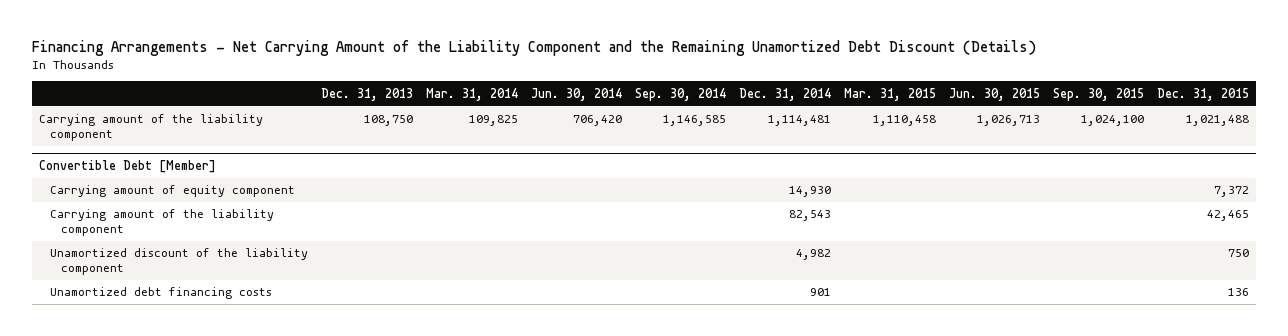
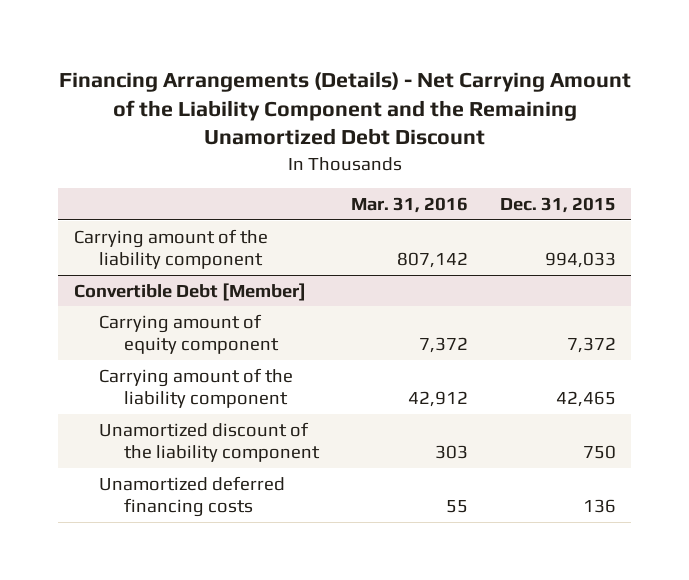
- Financing Arrangements - Net Carrying Amount of the Liability Component and the Remaining Unamortized Debt Discount (Details)
+ Financing Arrangements (Details) - Net Carrying Amount of the Liability Component and the Remaining Unamortized Debt Discount
- | Dec. 31, 2013 | Mar. 31, 2014 | Jun. 30, 2014 | Sep. 30, 2014 | Dec. 31, 2014 | Mar. 31, 2015 | Jun. 30, 2015 | Sep. 30, 2015 | Dec. 31, 2015
+ | Mar. 31, 2016 | Dec. 31, 2015
- Carrying amount of the liability component | 108,750 | 109,825 | 706,420 | 1,146,585 | 1,114,481 | 1,110,458 | 1,026,713 | 1,024,100 | 1,021,488
+ Carrying amount of the liability component | 807,142 | 994,033
@ Convertible Debt [Member]
- Unamortized debt financing costs | | | | | 901 | | | | 136
+ Unamortized deferred financing costs | 55 | 136

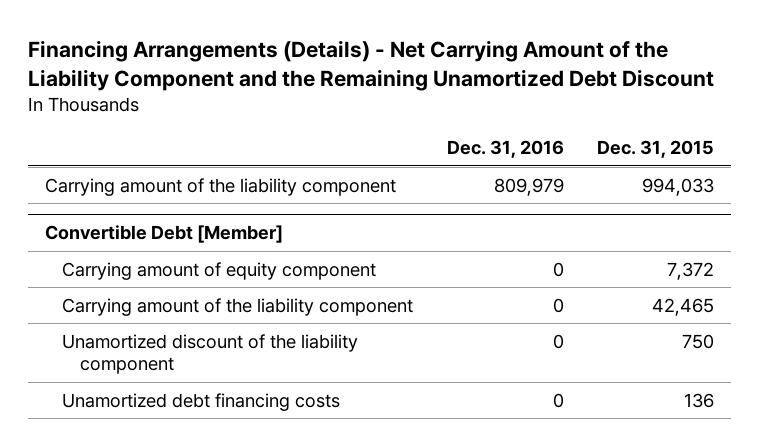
- | Mar. 31, 2016 | Dec. 31, 2015
+ | Dec. 31, 2016 | Dec. 31, 2015
@ Convertible Debt [Member]
- Unamortized deferred financing costs | 55 | 136
+ Unamortized debt financing costs | 0 | 136

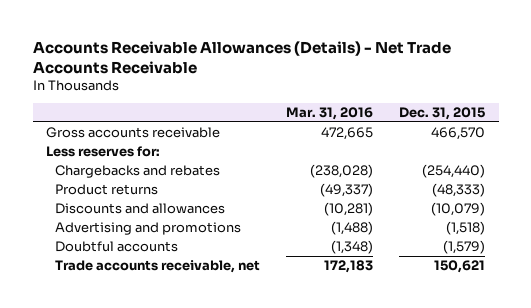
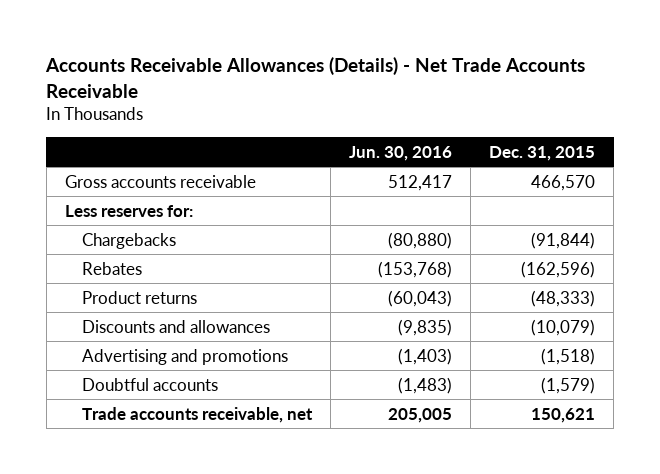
- | Mar. 31, 2016 | Dec. 31, 2015
+ | Jun. 30, 2016 | Dec. 31, 2015
- Chargebacks and rebates | (238,028) | (254,440)
+ Chargebacks | (80,880) | (91,844)
+ Rebates | (153,768) | (162,596)

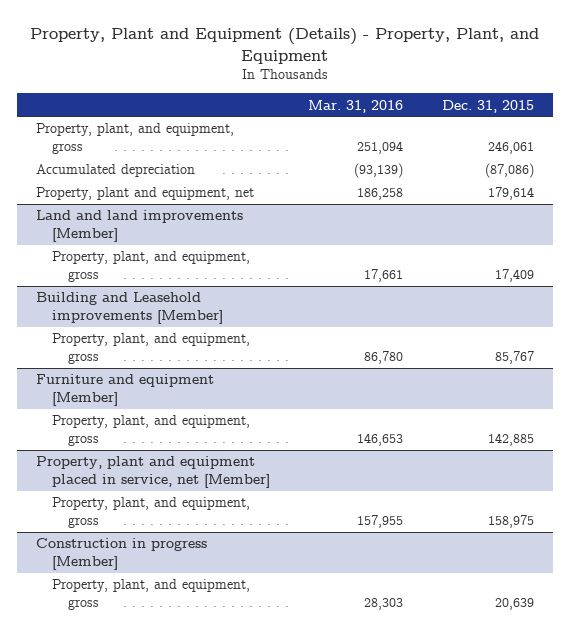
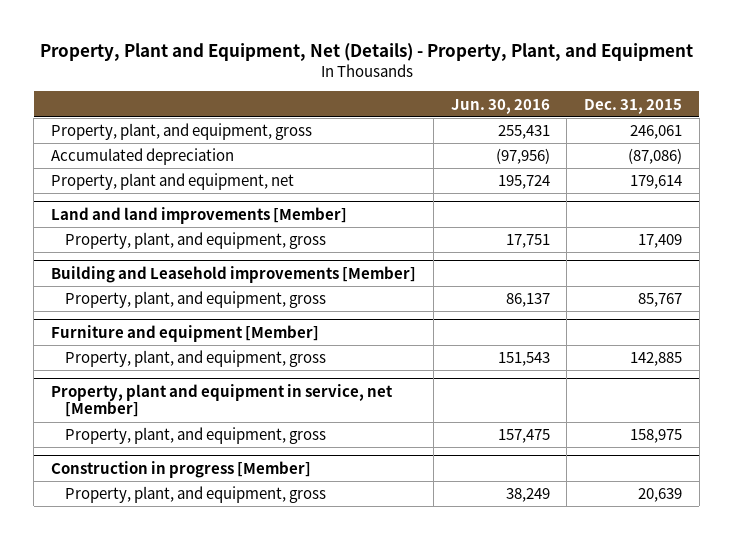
- Property, Plant and Equipment (Details) - Property, Plant, and Equipment
+ Property, Plant and Equipment, Net (Details) - Property, Plant, and Equipment
- | Mar. 31, 2016 | Dec. 31, 2015
+ | Jun. 30, 2016 | Dec. 31, 2015
- Property, plant and equipment placed in service, net [Member]
+ Property, plant and equipment in service, net [Member]

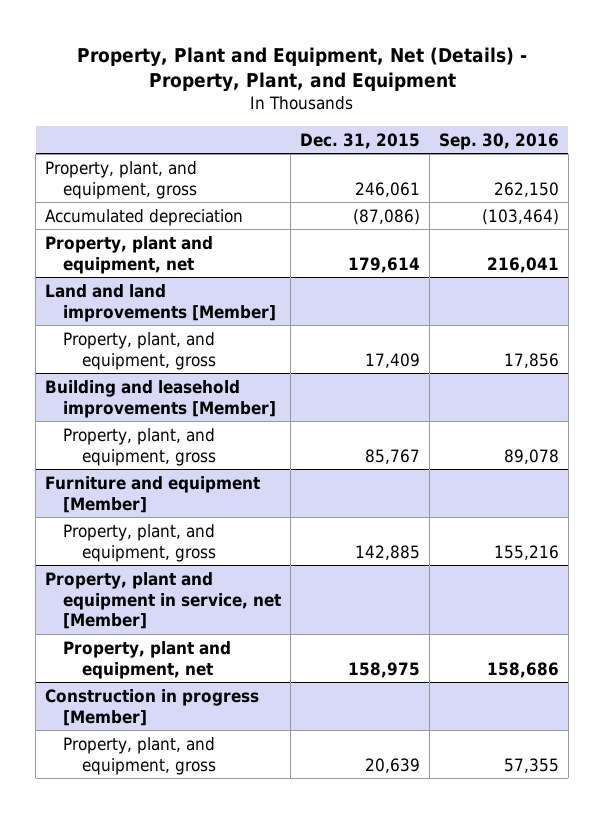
- | Jun. 30, 2016 | Dec. 31, 2015
+ | Dec. 31, 2015 | Sep. 30, 2016
- Building and Leasehold improvements [Member]
+ Building and leasehold improvements [Member]
@ Property, plant and equipment in service, net [Member]
- Property, plant, and equipment, gross | 157,475 | 158,975
+ Property, plant and equipment, net | 158,975 | 158,686

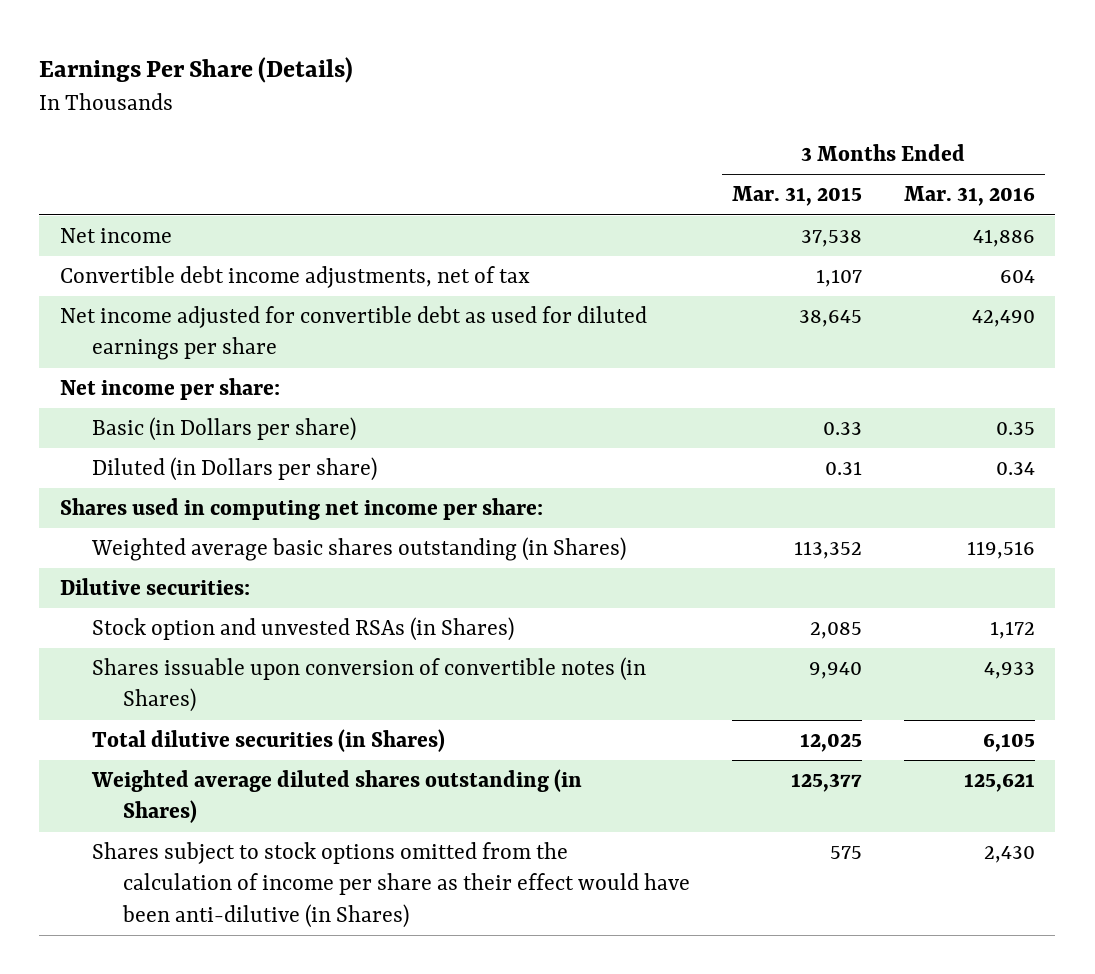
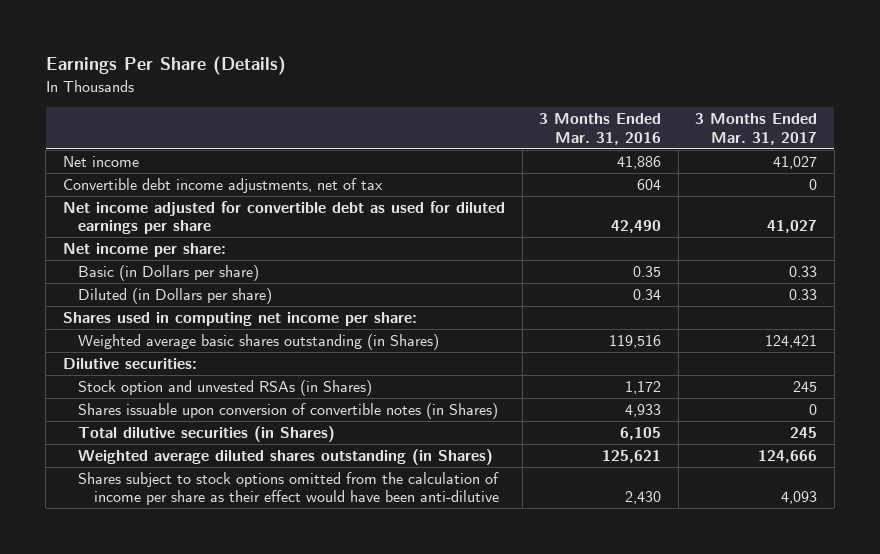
- | 3 Months Ended Mar. 31, 2015 | 3 Months Ended Mar. 31, 2016
+ | 3 Months Ended Mar. 31, 2016 | 3 Months Ended Mar. 31, 2017
- Shares subject to stock options omitted from the calculation of income per share as their effect would have been anti-dilutive (in Shares) | 575 | 2,430
+ Shares subject to stock options omitted from the calculation of income per share as their effect would have been anti-dilutive | 2,430 | 4,093

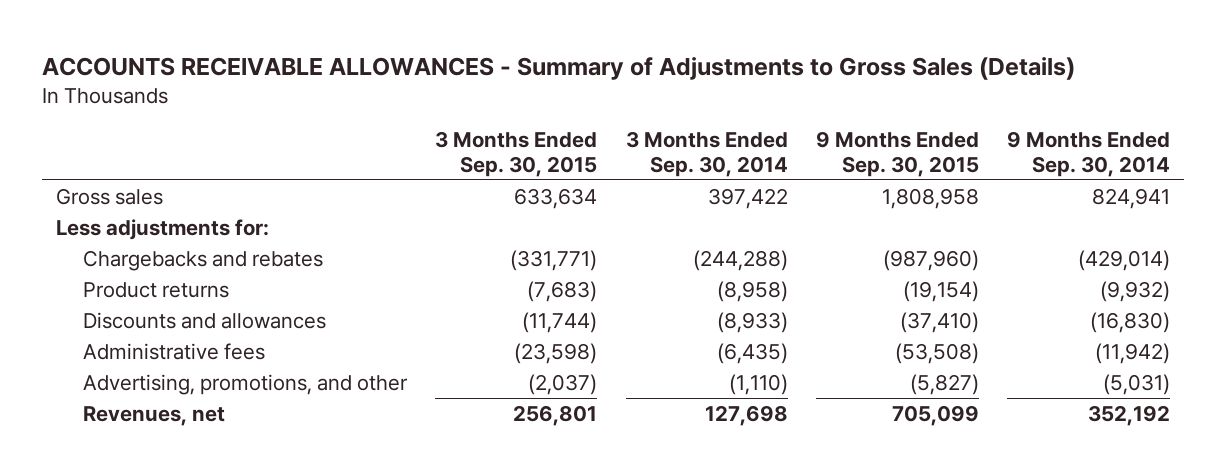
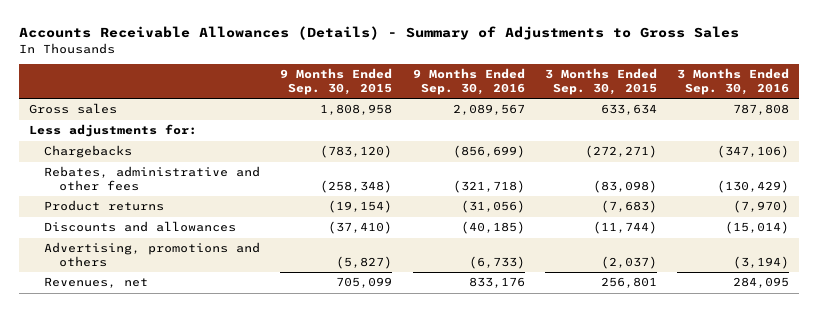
- ACCOUNTS RECEIVABLE ALLOWANCES - Summary of Adjustments to Gross Sales (Details)
+ Accounts Receivable Allowances (Details) - Summary of Adjustments to Gross Sales
- | 3 Months Ended Sep. 30, 2015 | 3 Months Ended Sep. 30, 2014 | 9 Months Ended Sep. 30, 2015 | 9 Months Ended Sep. 30, 2014
+ | 9 Months Ended Sep. 30, 2015 | 9 Months Ended Sep. 30, 2016 | 3 Months Ended Sep. 30, 2015 | 3 Months Ended Sep. 30, 2016
- Chargebacks and rebates | (331,771) | (244,288) | (987,960) | (429,014)
+ Chargebacks | (783,120) | (856,699) | (272,271) | (347,106)
+ Rebates, administrative and other fees | (258,348) | (321,718) | (83,098) | (130,429)
- Administrative fees | (23,598) | (6,435) | (53,508) | (11,942)
- Advertising, promotions, and other | (2,037) | (1,110) | (5,827) | (5,031)
+ Advertising, promotions and others | (5,827) | (6,733) | (2,037) | (3,194)

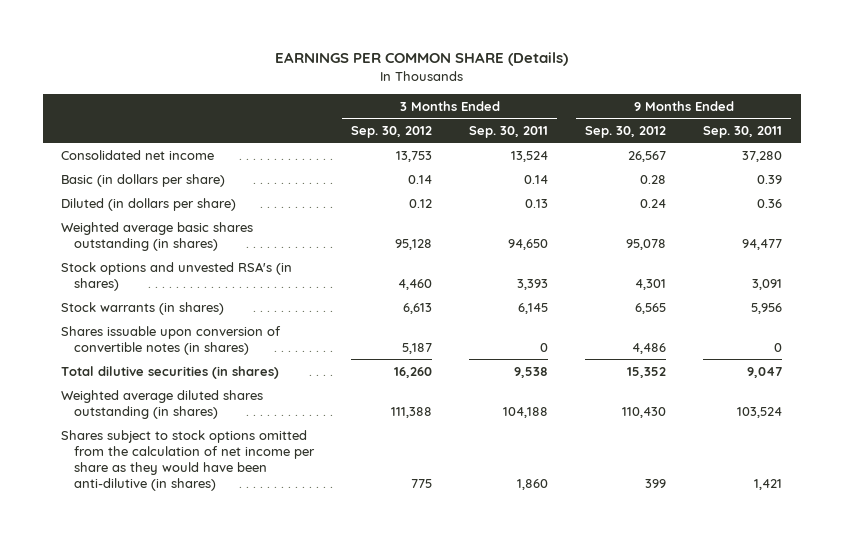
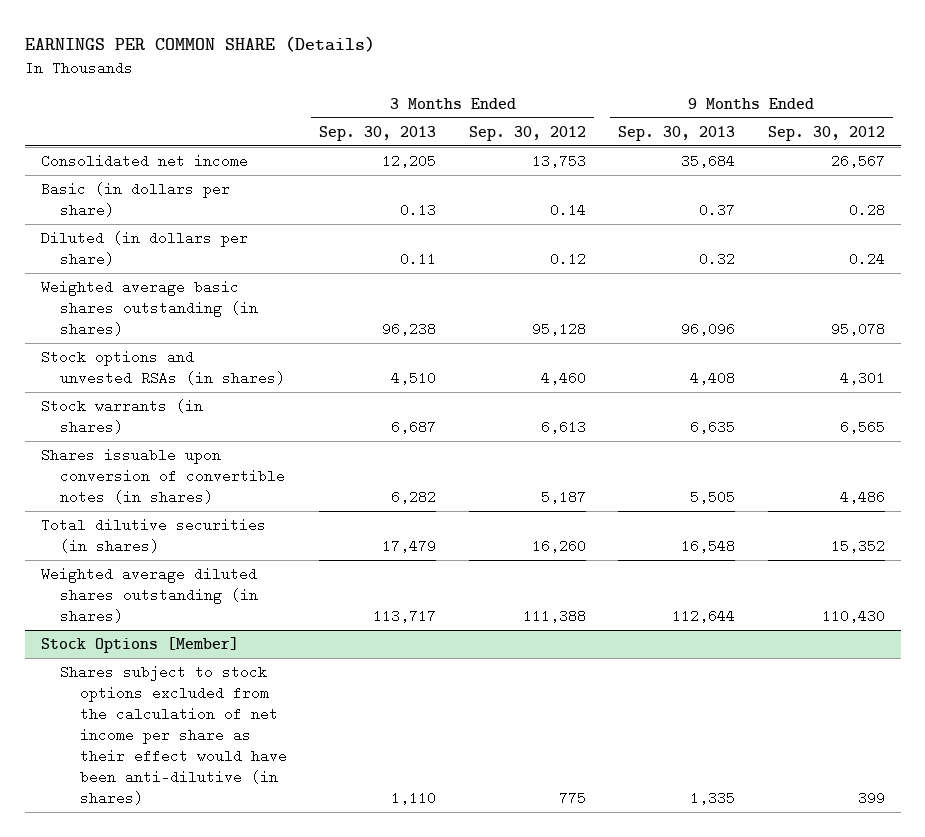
- | 3 Months Ended Sep. 30, 2012 | 3 Months Ended Sep. 30, 2011 | 9 Months Ended Sep. 30, 2012 | 9 Months Ended Sep. 30, 2011
+ | 3 Months Ended Sep. 30, 2013 | 3 Months Ended Sep. 30, 2012 | 9 Months Ended Sep. 30, 2013 | 9 Months Ended Sep. 30, 2012
- Stock options and unvested RSA's (in shares) | 4,460 | 3,393 | 4,301 | 3,091
+ Stock options and unvested RSAs (in shares) | 4,510 | 4,460 | 4,408 | 4,301
- Shares subject to stock options omitted from the calculation of net income per share as they would have been anti-dilutive (in shares) | 775 | 1,860 | 399 | 1,421
+ Stock Options [Member]
+ Shares subject to stock options excluded from the calculation of net income per share as their effect would have been anti-dilutive (in shares) | 1,110 | 775 | 1,335 | 399

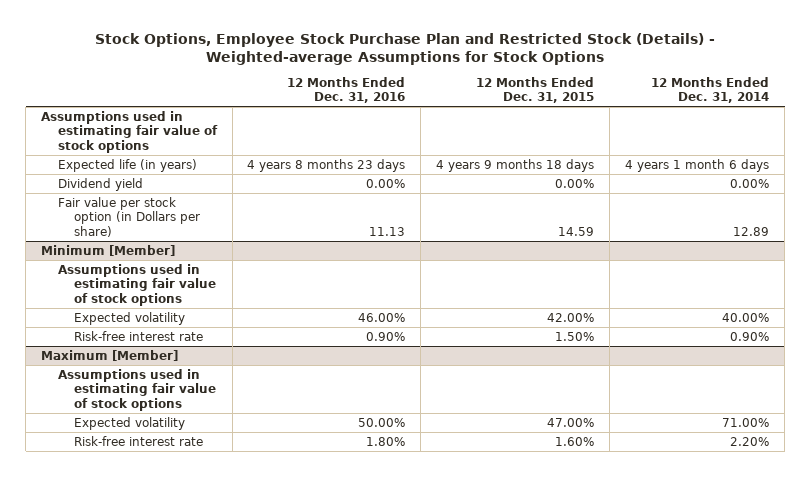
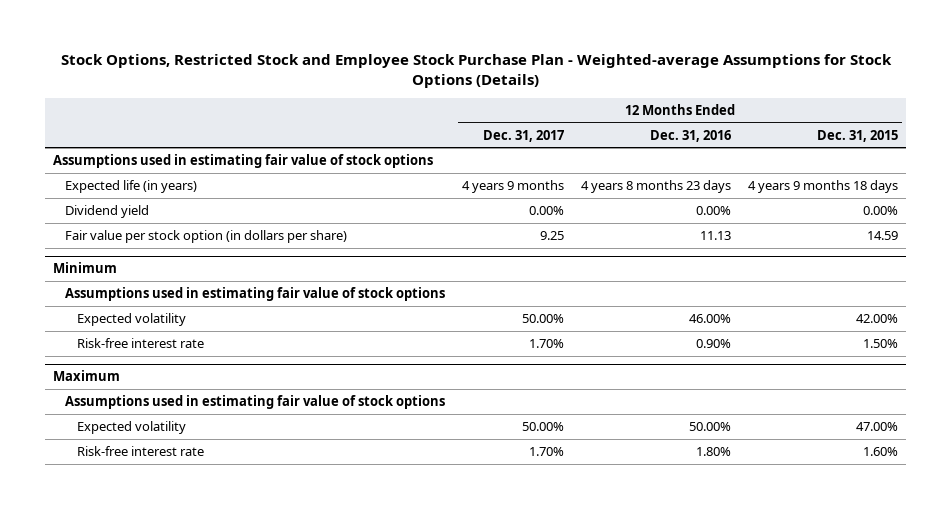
- Stock Options, Employee Stock Purchase Plan and Restricted Stock (Details) - Weighted-average Assumptions for Stock Options
+ Stock Options, Restricted Stock and Employee Stock Purchase Plan - Weighted-average Assumptions for Stock Options (Details)
- | 12 Months Ended Dec. 31, 2016 | 12 Months Ended Dec. 31, 2015 | 12 Months Ended Dec. 31, 2014
+ | 12 Months Ended Dec. 31, 2017 | 12 Months Ended Dec. 31, 2016 | 12 Months Ended Dec. 31, 2015
- Fair value per stock option (in Dollars per share) | 11.13 | 14.59 | 12.89
- Minimum [Member]
+ Fair value per stock option (in dollars per share) | 9.25 | 11.13 | 14.59
+ Minimum
- Maximum [Member]
+ Maximum

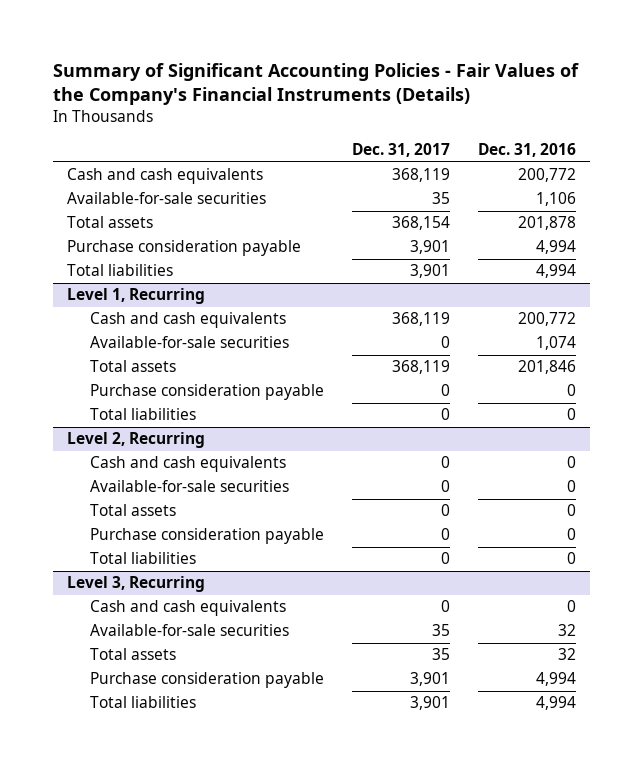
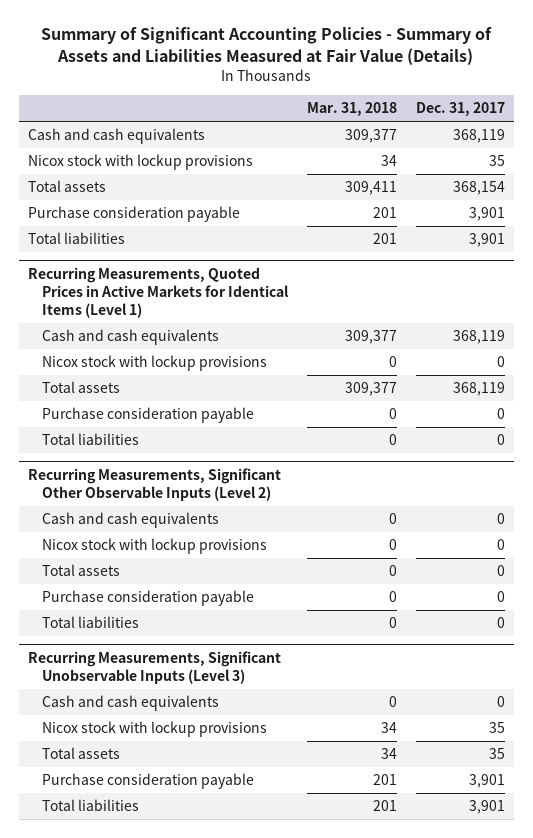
- Summary of Significant Accounting Policies - Fair Values of the Company's Financial Instruments (Details)
+ Summary of Significant Accounting Policies - Summary of Assets and Liabilities Measured at Fair Value (Details)
- | Dec. 31, 2017 | Dec. 31, 2016
+ | Mar. 31, 2018 | Dec. 31, 2017
- Available-for-sale securities | 35 | 1,106
+ Nicox stock with lockup provisions | 34 | 35
- Level 1, Recurring
+ Recurring Measurements, Quoted Prices in Active Markets for Identical Items (Level 1)
- Available-for-sale securities | 0 | 1,074
+ Nicox stock with lockup provisions | 0 | 0
- Level 2, Recurring
+ Recurring Measurements, Significant Other Observable Inputs (Level 2)
- Available-for-sale securities | 0 | 0
+ Nicox stock with lockup provisions | 0 | 0
- Level 3, Recurring
+ Recurring Measurements, Significant Unobservable Inputs (Level 3)
- Available-for-sale securities | 35 | 32
+ Nicox stock with lockup provisions | 34 | 35

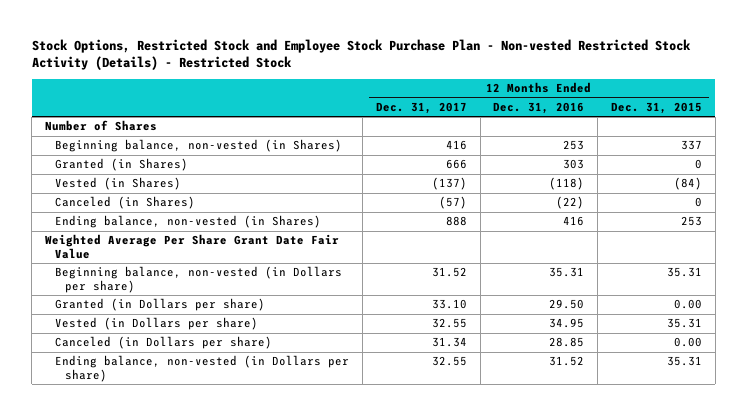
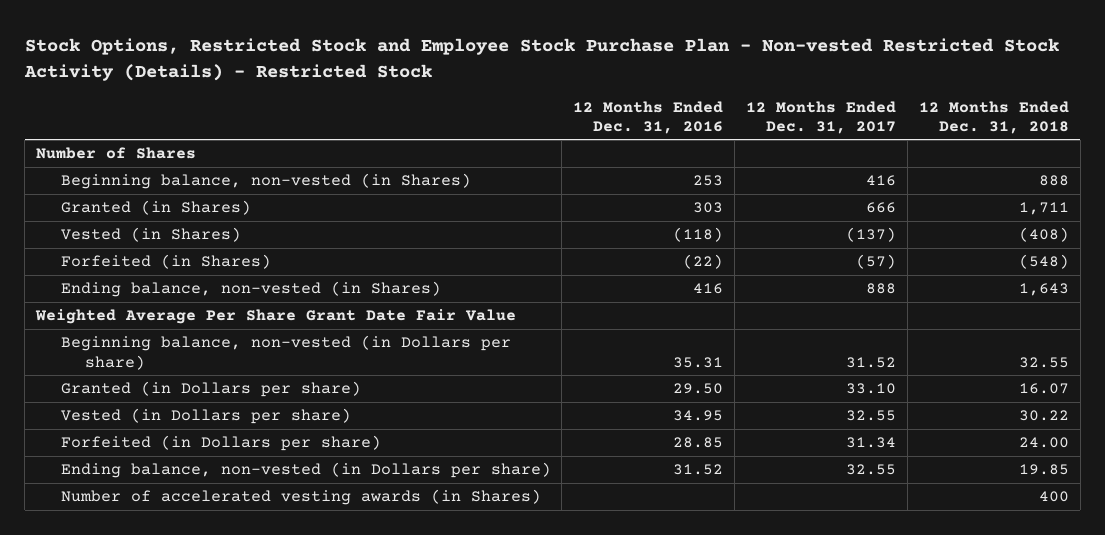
- | 12 Months Ended Dec. 31, 2017 | 12 Months Ended Dec. 31, 2016 | 12 Months Ended Dec. 31, 2015
+ | 12 Months Ended Dec. 31, 2016 | 12 Months Ended Dec. 31, 2017 | 12 Months Ended Dec. 31, 2018
- Canceled (in Shares) | (57) | (22) | 0
+ Forfeited (in Shares) | (22) | (57) | (548)
- Canceled (in Dollars per share) | 31.34 | 28.85 | 0.00
+ Forfeited (in Dollars per share) | 28.85 | 31.34 | 24.00
+ Number of accelerated vesting awards (in Shares) | | | 400

